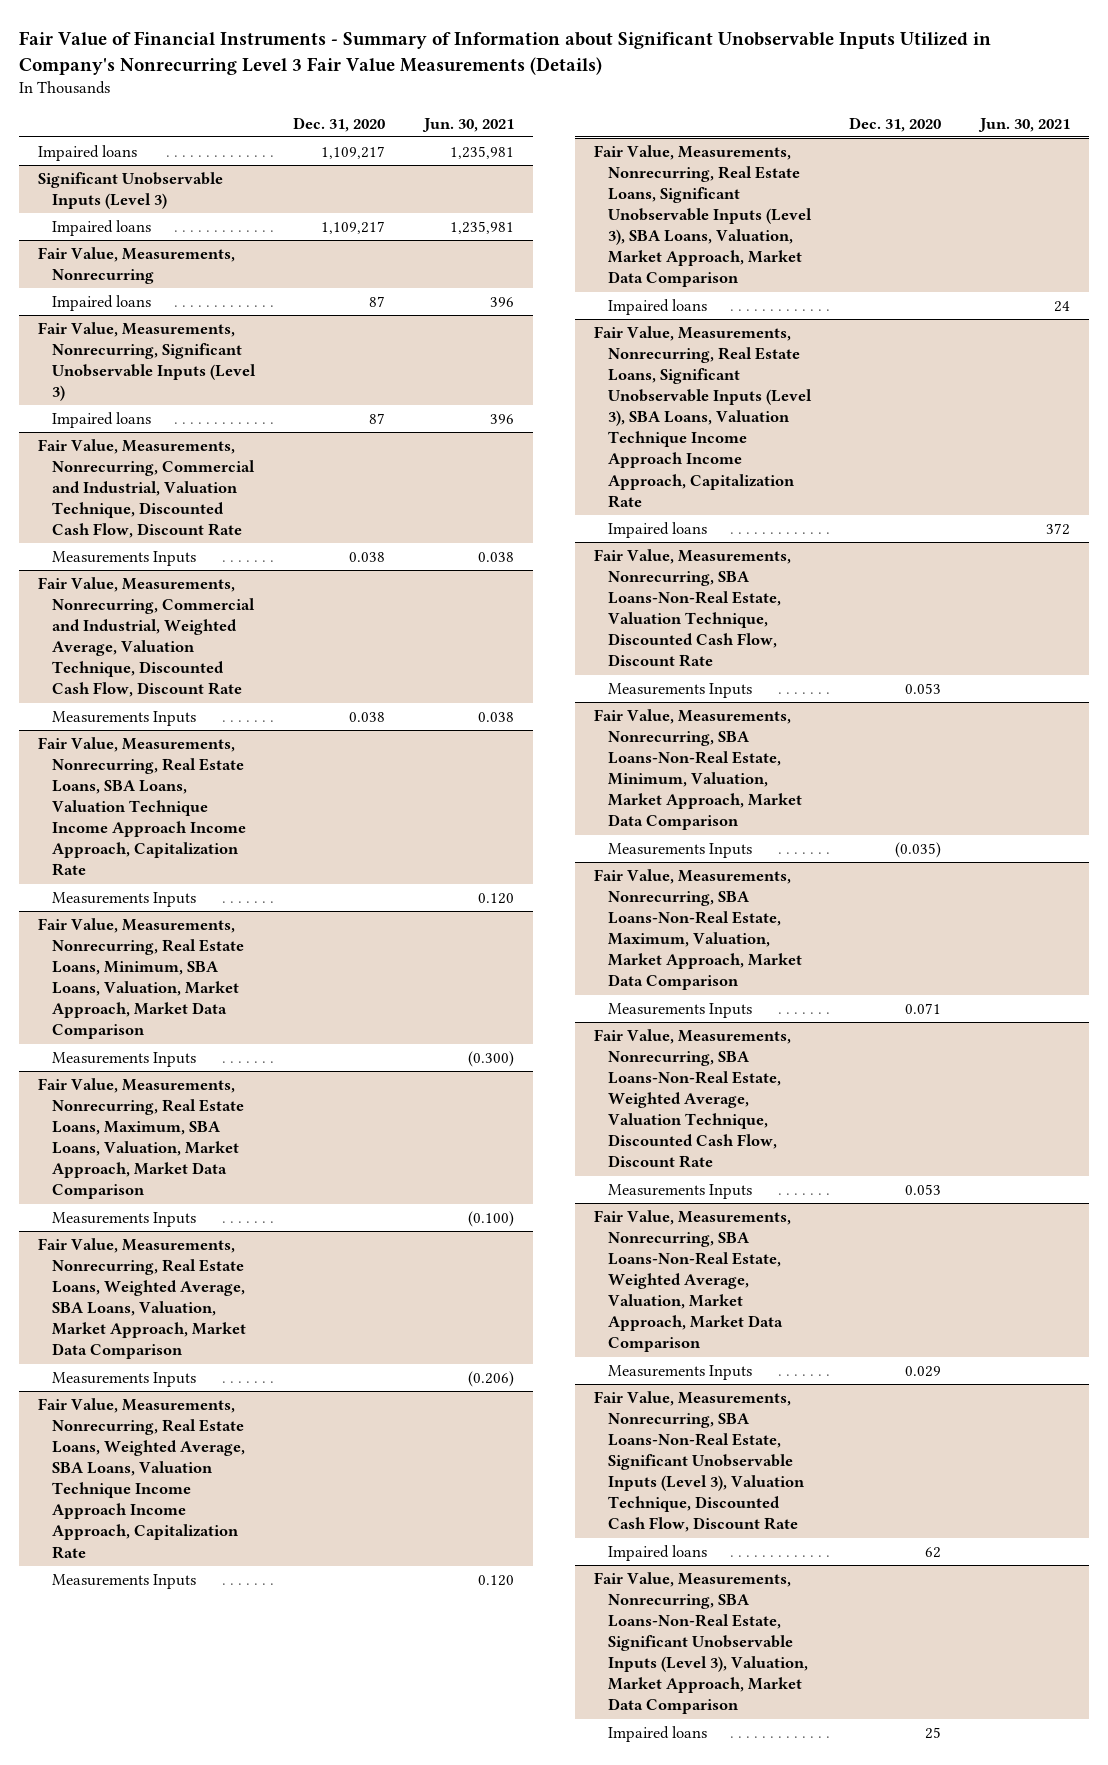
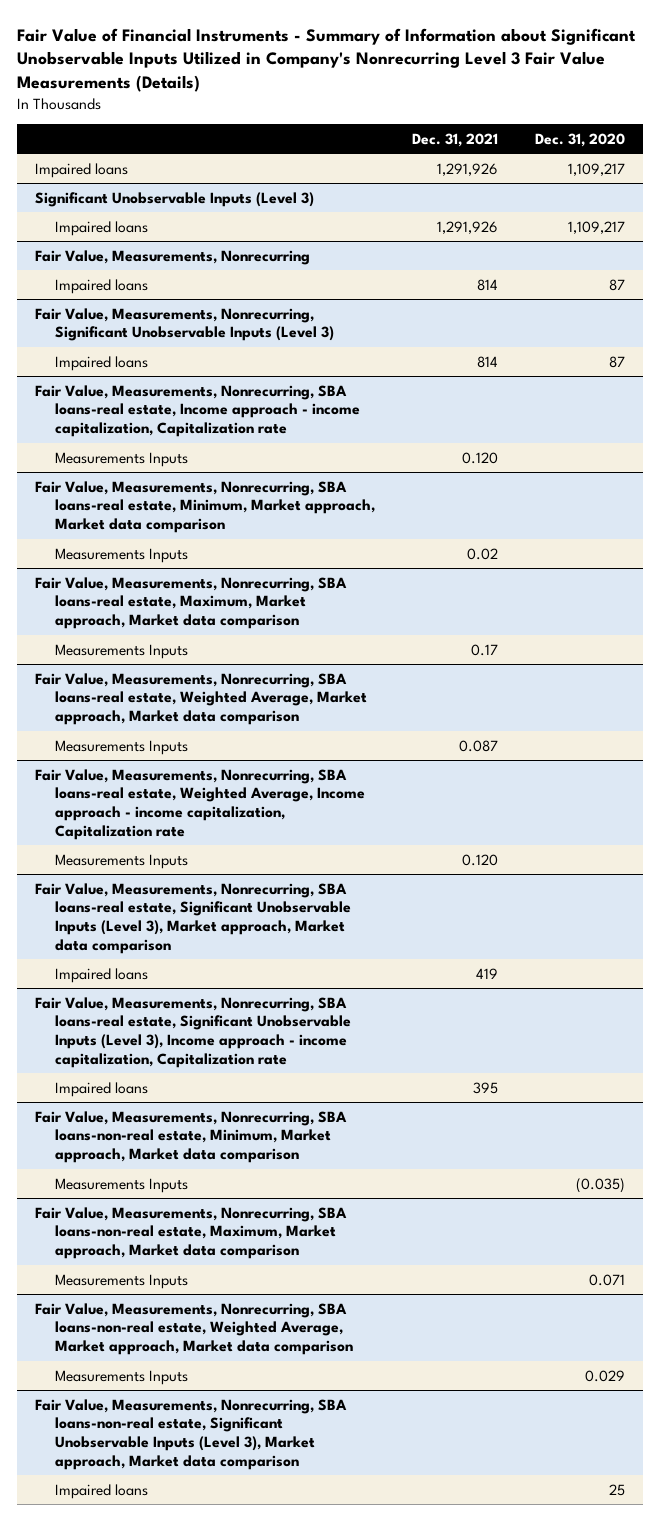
- | Dec. 31, 2020 | Jun. 30, 2021
+ | Dec. 31, 2021 | Dec. 31, 2020
- Fair Value, Measurements, Nonrecurring, Commercial and Industrial, Valuation Technique, Discounted Cash Flow, Discount Rate
- Measurements Inputs | 0.038 | 0.038
- Fair Value, Measurements, Nonrecurring, Commercial and Industrial, Weighted Average, Valuation Technique, Discounted Cash Flow, Discount Rate
- Measurements Inputs | 0.038 | 0.038
- Fair Value, Measurements, Nonrecurring, Real Estate Loans, SBA Loans, Valuation Technique Income Approach Income Approach, Capitalization Rate
+ Fair Value, Measurements, Nonrecurring, SBA loans-real estate, Income approach - income capitalization, Capitalization rate
- Fair Value, Measurements, Nonrecurring, Real Estate Loans, Minimum, SBA Loans, Valuation, Market Approach, Market Data Comparison
+ Fair Value, Measurements, Nonrecurring, SBA loans-real estate, Minimum, Market approach, Market data comparison
- Fair Value, Measurements, Nonrecurring, Real Estate Loans, Maximum, SBA Loans, Valuation, Market Approach, Market Data Comparison
+ Fair Value, Measurements, Nonrecurring, SBA loans-real estate, Maximum, Market approach, Market data comparison
- Fair Value, Measurements, Nonrecurring, Real Estate Loans, Weighted Average, SBA Loans, Valuation, Market Approach, Market Data Comparison
+ Fair Value, Measurements, Nonrecurring, SBA loans-real estate, Weighted Average, Market approach, Market data comparison
- Fair Value, Measurements, Nonrecurring, Real Estate Loans, Weighted Average, SBA Loans, Valuation Technique Income Approach Income Approach, Capitalization Rate
+ Fair Value, Measurements, Nonrecurring, SBA loans-real estate, Weighted Average, Income approach - income capitalization, Capitalization rate
- Fair Value, Measurements, Nonrecurring, Real Estate Loans, Significant Unobservable Inputs (Level 3), SBA Loans, Valuation, Market Approach, Market Data Comparison
+ Fair Value, Measurements, Nonrecurring, SBA loans-real estate, Significant Unobservable Inputs (Level 3), Market approach, Market data comparison
- Fair Value, Measurements, Nonrecurring, Real Estate Loans, Significant Unobservable Inputs (Level 3), SBA Loans, Valuation Technique Income Approach Income Approach, Capitalization Rate
+ Fair Value, Measurements, Nonrecurring, SBA loans-real estate, Significant Unobservable Inputs (Level 3), Income approach - income capitalization, Capitalization rate
- Fair Value, Measurements, Nonrecurring, SBA Loans-Non-Real Estate, Valuation Technique, Discounted Cash Flow, Discount Rate
- Measurements Inputs | 0.053 |
- Fair Value, Measurements, Nonrecurring, SBA Loans-Non-Real Estate, Minimum, Valuation, Market Approach, Market Data Comparison
+ Fair Value, Measurements, Nonrecurring, SBA loans-non-real estate, Minimum, Market approach, Market data comparison
- Fair Value, Measurements, Nonrecurring, SBA Loans-Non-Real Estate, Maximum, Valuation, Market Approach, Market Data Comparison
+ Fair Value, Measurements, Nonrecurring, SBA loans-non-real estate, Maximum, Market approach, Market data comparison
- Fair Value, Measurements, Nonrecurring, SBA Loans-Non-Real Estate, Weighted Average, Valuation Technique, Discounted Cash Flow, Discount Rate
- Measurements Inputs | 0.053 |
- Fair Value, Measurements, Nonrecurring, SBA Loans-Non-Real Estate, Weighted Average, Valuation, Market Approach, Market Data Comparison
+ Fair Value, Measurements, Nonrecurring, SBA loans-non-real estate, Weighted Average, Market approach, Market data comparison
- Fair Value, Measurements, Nonrecurring, SBA Loans-Non-Real Estate, Significant Unobservable Inputs (Level 3), Valuation Technique, Discounted Cash Flow, Discount Rate
- Impaired loans | 62 |
- Fair Value, Measurements, Nonrecurring, SBA Loans-Non-Real Estate, Significant Unobservable Inputs (Level 3), Valuation, Market Approach, Market Data Comparison
+ Fair Value, Measurements, Nonrecurring, SBA loans-non-real estate, Significant Unobservable Inputs (Level 3), Market approach, Market data comparison

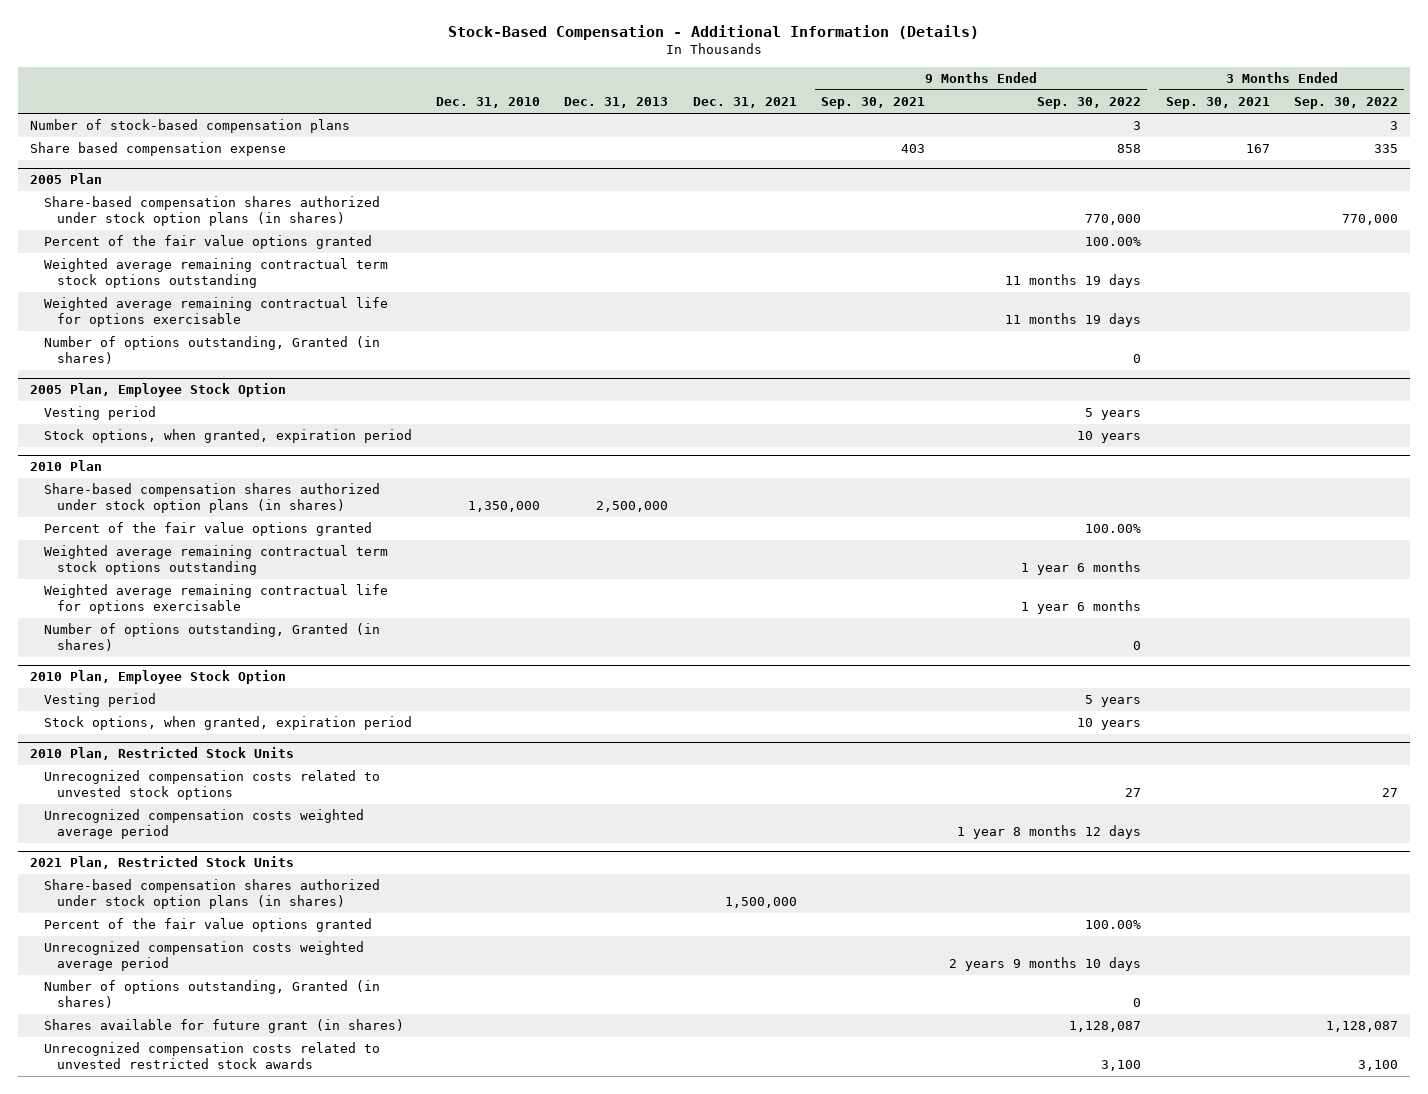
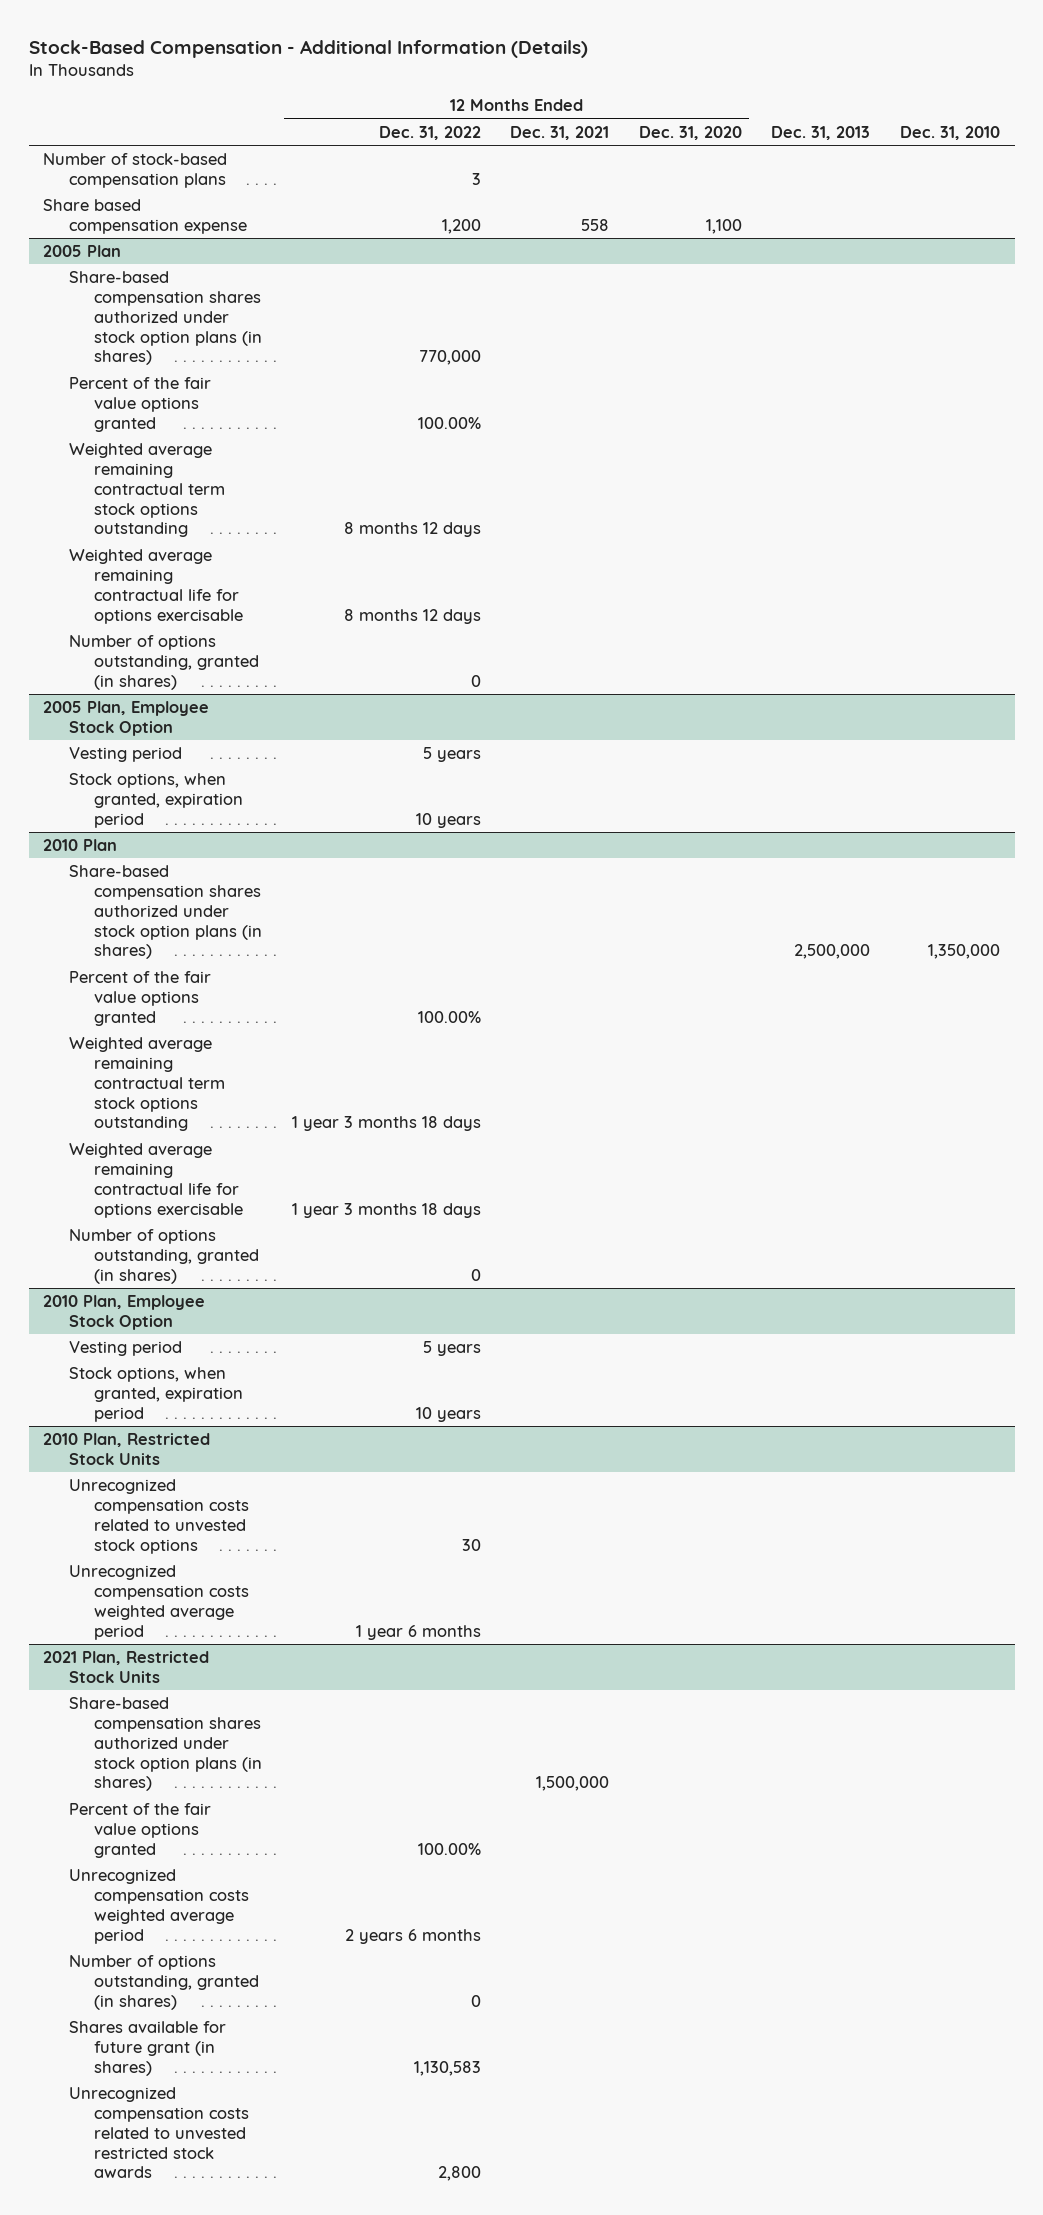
- | Dec. 31, 2010 | Dec. 31, 2013 | Dec. 31, 2021 | 9 Months Ended Sep. 30, 2021 | 9 Months Ended Sep. 30, 2022 | 3 Months Ended Sep. 30, 2021 | 3 Months Ended Sep. 30, 2022
+ | 12 Months Ended Dec. 31, 2022 | 12 Months Ended Dec. 31, 2021 | 12 Months Ended Dec. 31, 2020 | Dec. 31, 2013 | Dec. 31, 2010
@ 2005 Plan
- Number of options outstanding, Granted (in shares) | | | | | 0 | |
+ Number of options outstanding, granted (in shares) | 0 | | | |
@ 2010 Plan
- Number of options outstanding, Granted (in shares) | | | | | 0 | |
+ Number of options outstanding, granted (in shares) | 0 | | | |
@ 2021 Plan, Restricted Stock Units
- Number of options outstanding, Granted (in shares) | | | | | 0 | |
+ Number of options outstanding, granted (in shares) | 0 | | | |

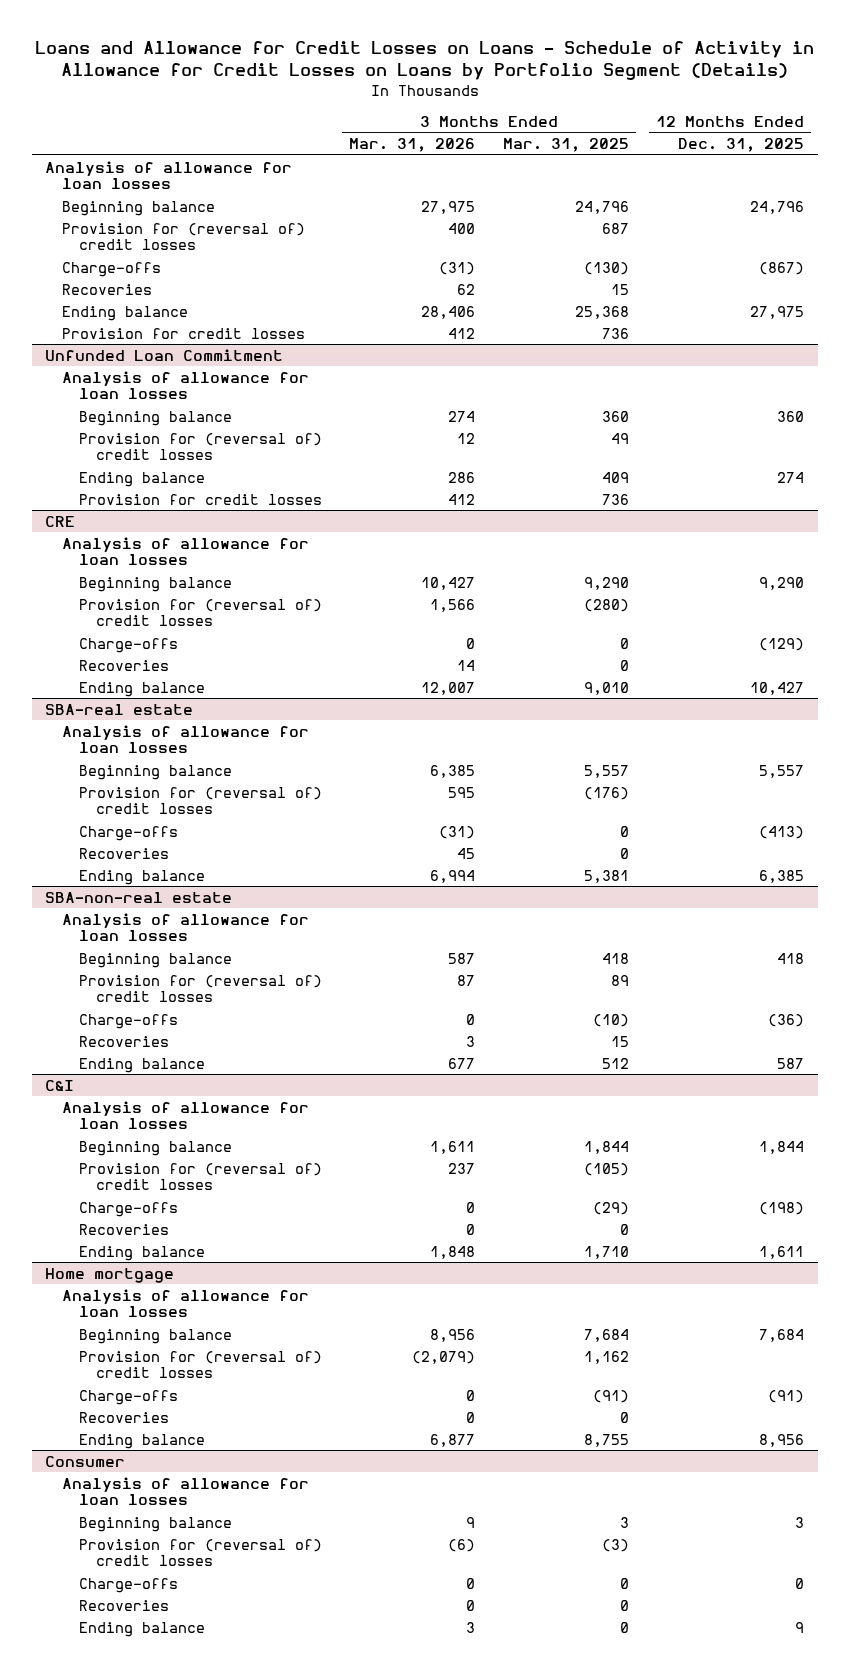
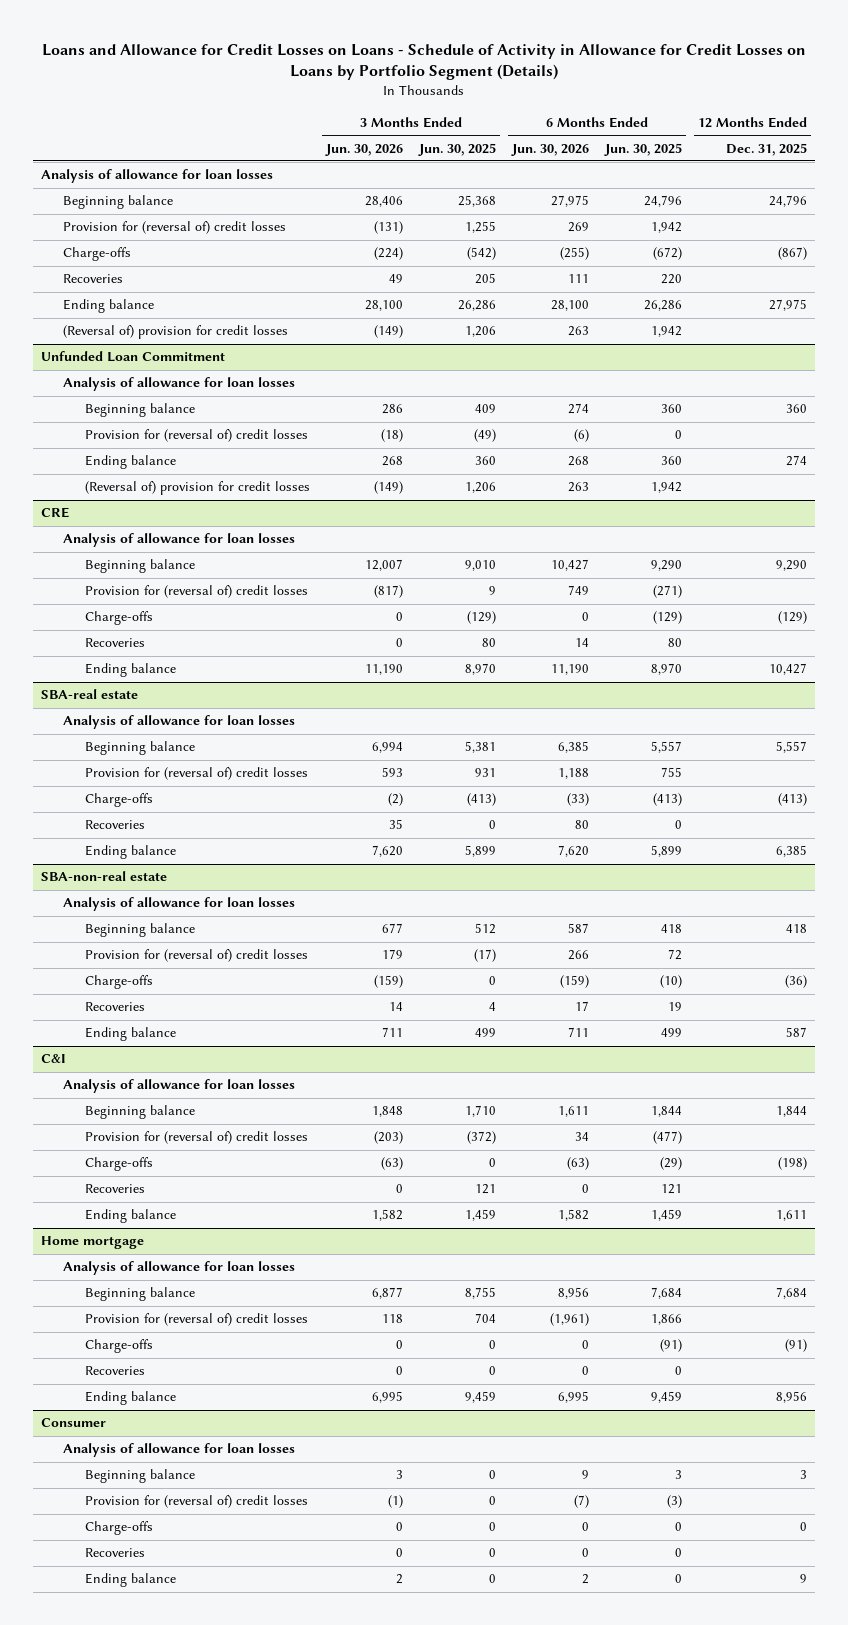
- | 3 Months Ended Mar. 31, 2026 | 3 Months Ended Mar. 31, 2025 | 12 Months Ended Dec. 31, 2025
+ | 3 Months Ended Jun. 30, 2026 | 3 Months Ended Jun. 30, 2025 | 6 Months Ended Jun. 30, 2026 | 6 Months Ended Jun. 30, 2025 | 12 Months Ended Dec. 31, 2025
- Provision for credit losses | 412 | 736 |
+ (Reversal of) provision for credit losses | (149) | 1,206 | 263 | 1,942 |
@ Unfunded Loan Commitment
- Provision for credit losses | 412 | 736 |
+ (Reversal of) provision for credit losses | (149) | 1,206 | 263 | 1,942 |

